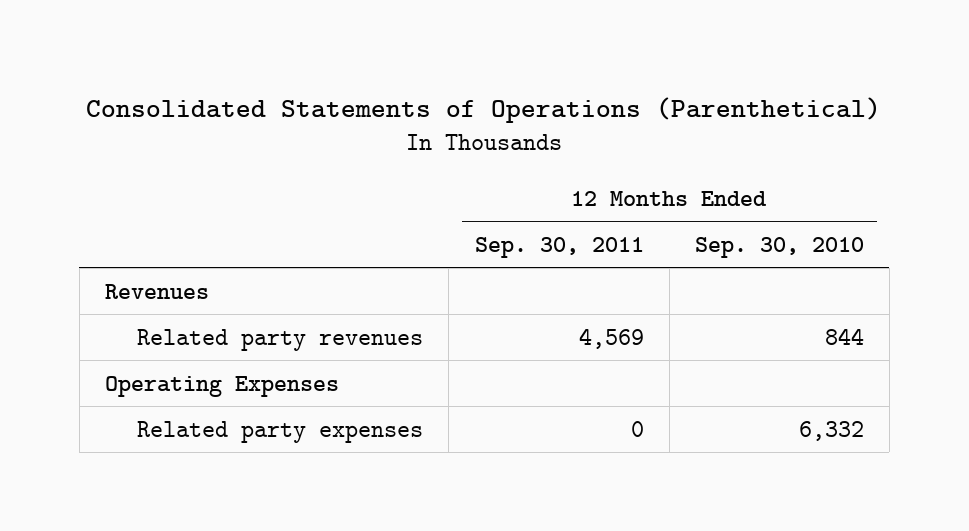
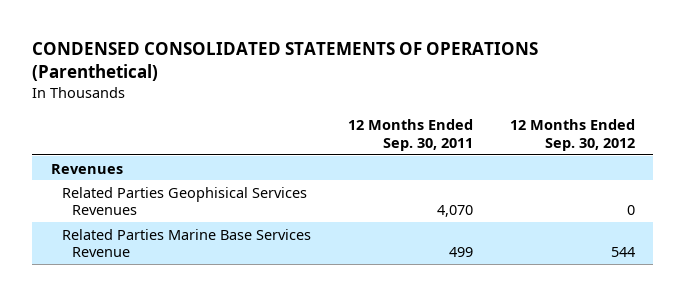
- Consolidated Statements of Operations (Parenthetical)
+ CONDENSED CONSOLIDATED STATEMENTS OF OPERATIONS (Parenthetical)
- | 12 Months Ended Sep. 30, 2011 | 12 Months Ended Sep. 30, 2010
+ | 12 Months Ended Sep. 30, 2011 | 12 Months Ended Sep. 30, 2012
- Related party revenues | 4,569 | 844
- Operating Expenses
- Related party expenses | 0 | 6,332
+ Related Parties Geophisical Services Revenues | 4,070 | 0
+ Related Parties Marine Base Services Revenue | 499 | 544

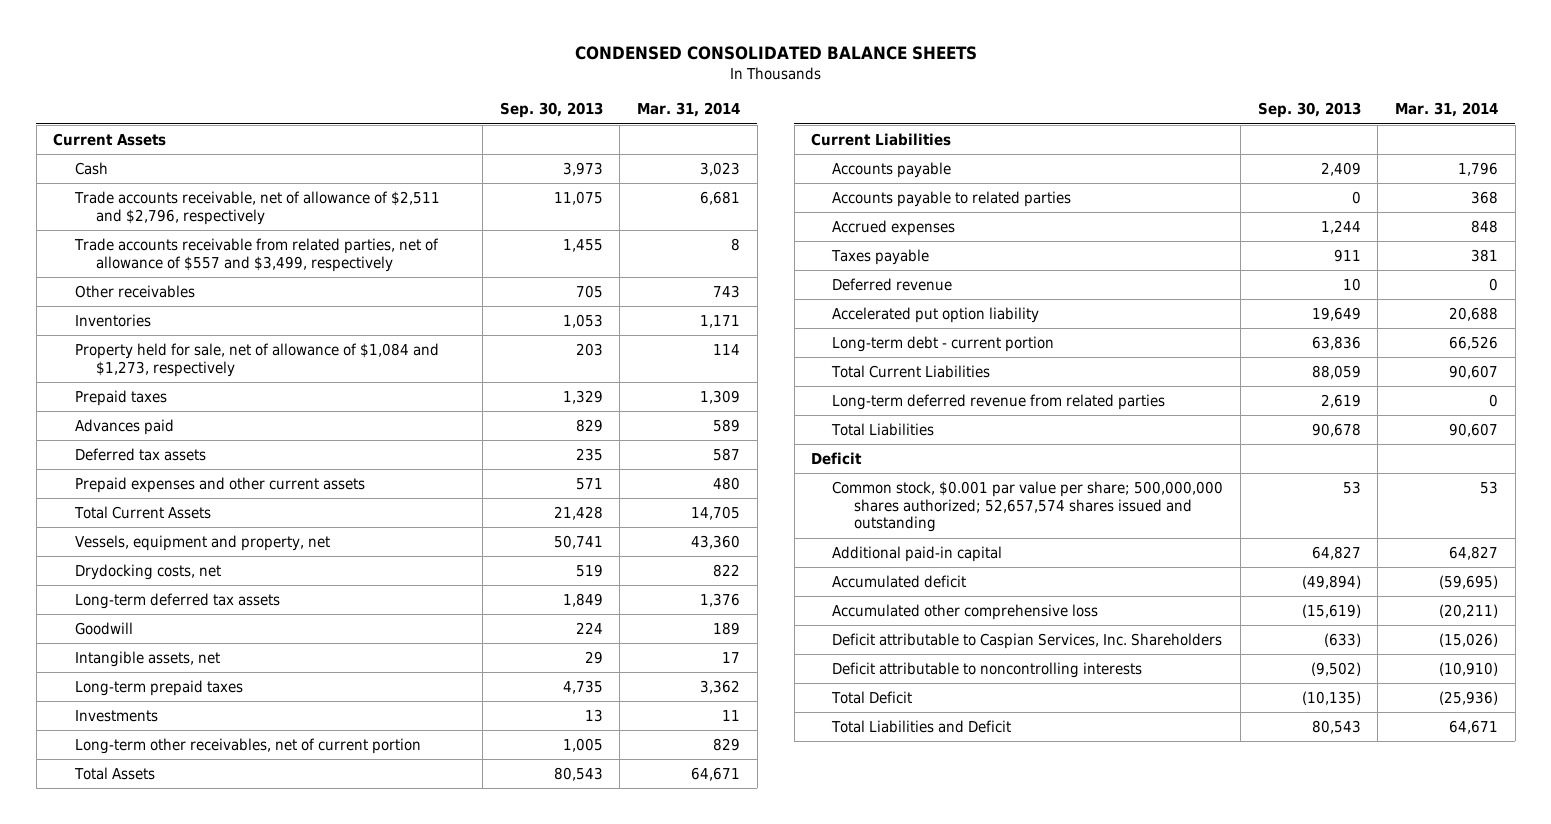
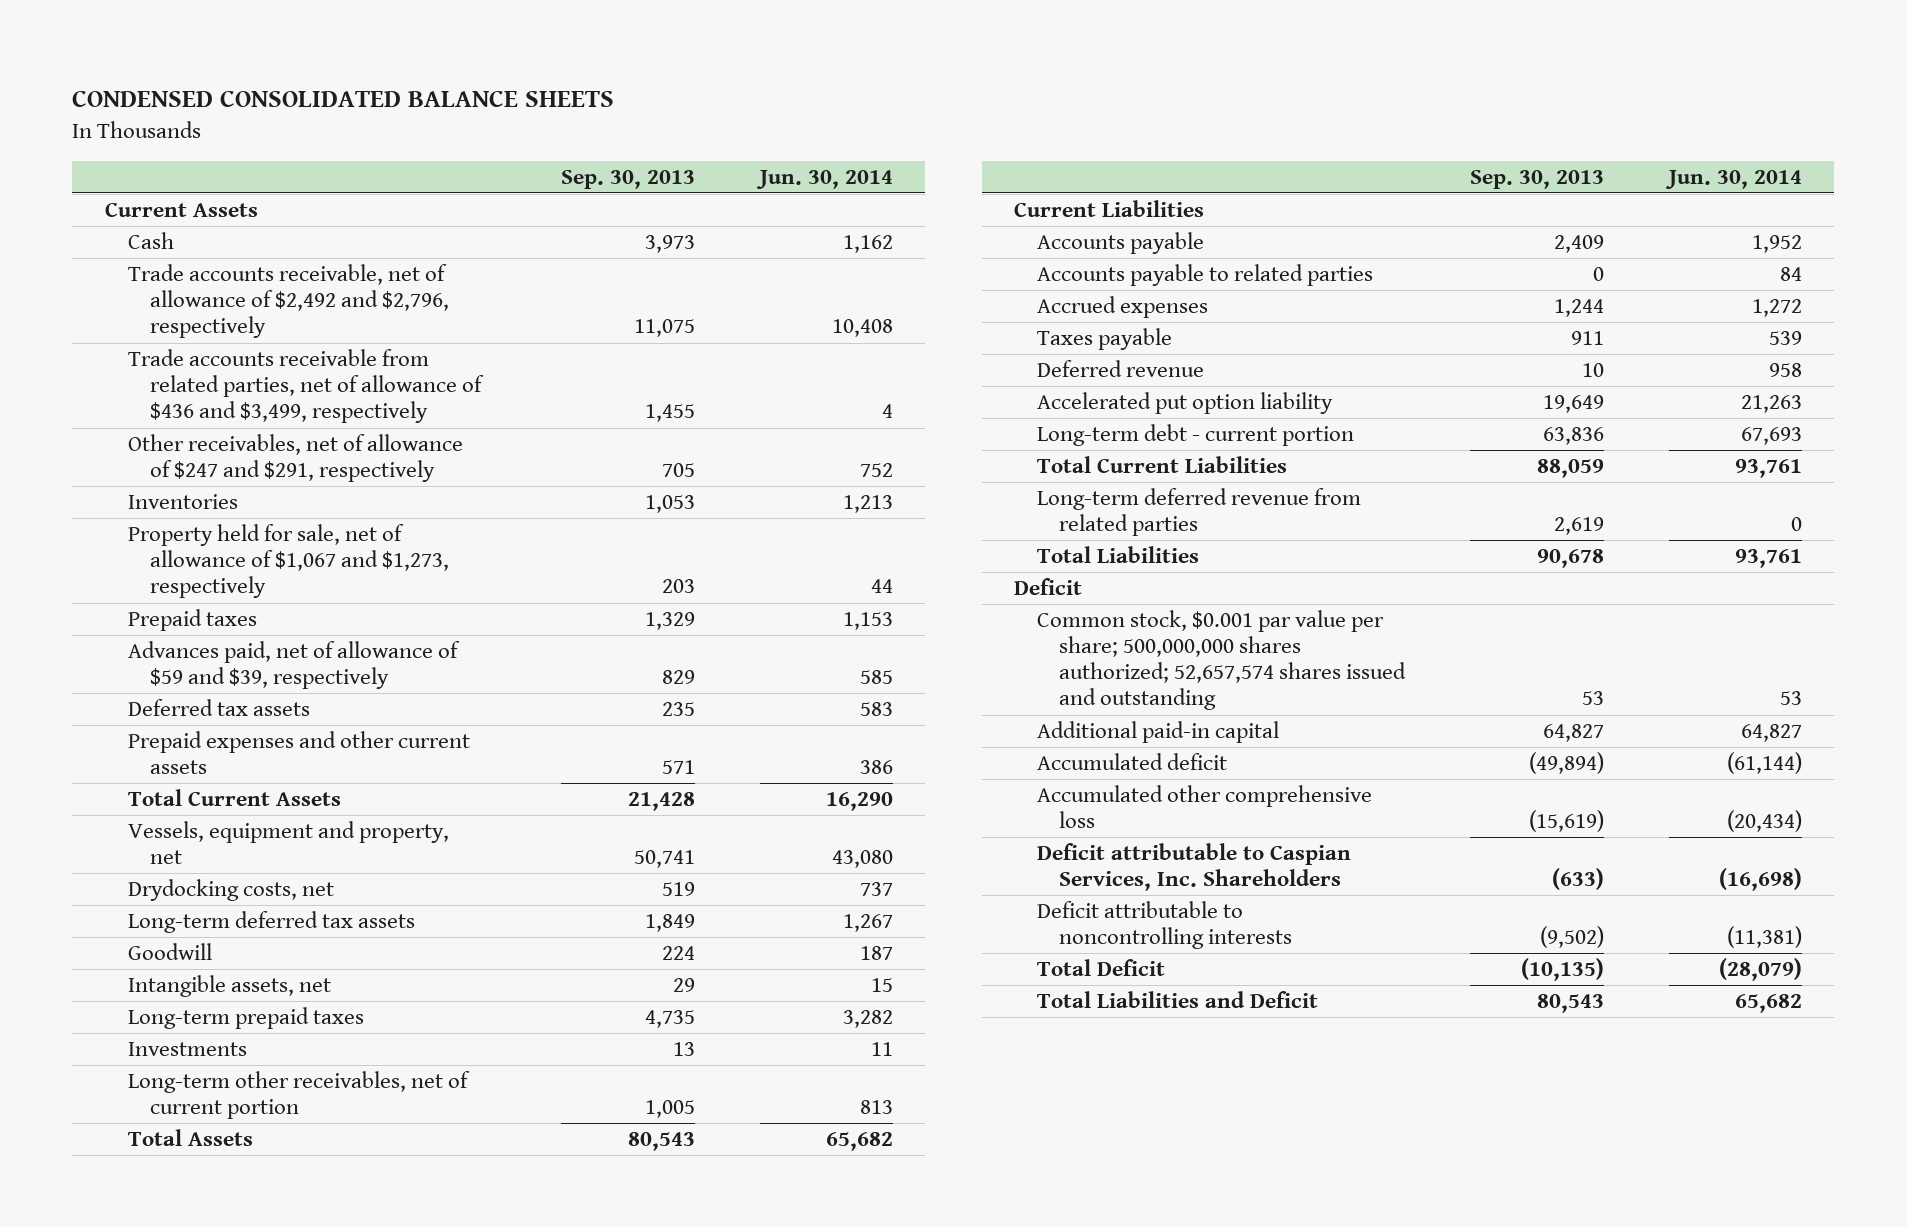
- | Sep. 30, 2013 | Mar. 31, 2014
+ | Sep. 30, 2013 | Jun. 30, 2014
- Trade accounts receivable, net of allowance of $2,511 and $2,796, respectively | 11,075 | 6,681
- Trade accounts receivable from related parties, net of allowance of $557 and $3,499, respectively | 1,455 | 8
- Other receivables | 705 | 743
+ Trade accounts receivable, net of allowance of $2,492 and $2,796, respectively | 11,075 | 10,408
+ Trade accounts receivable from related parties, net of allowance of $436 and $3,499, respectively | 1,455 | 4
+ Other receivables, net of allowance of $247 and $291, respectively | 705 | 752
- Property held for sale, net of allowance of $1,084 and $1,273, respectively | 203 | 114
+ Property held for sale, net of allowance of $1,067 and $1,273, respectively | 203 | 44
- Advances paid | 829 | 589
+ Advances paid, net of allowance of $59 and $39, respectively | 829 | 585

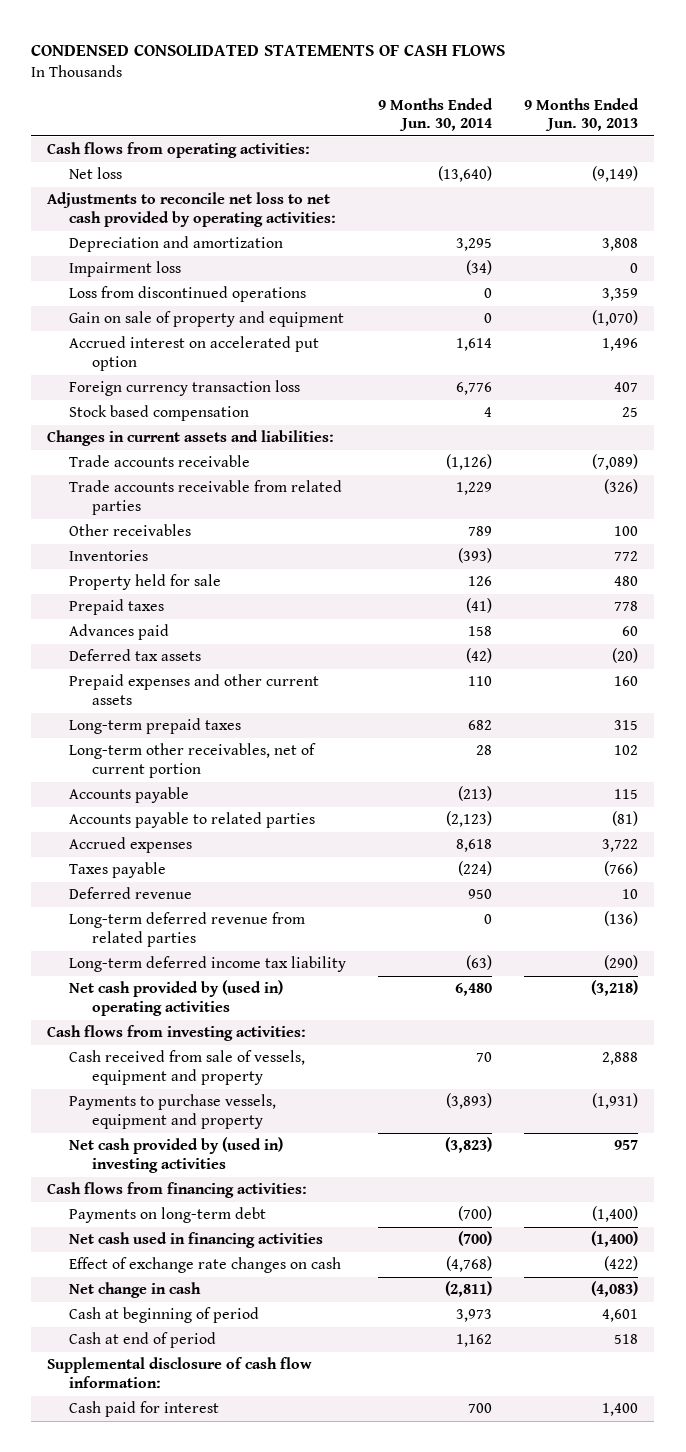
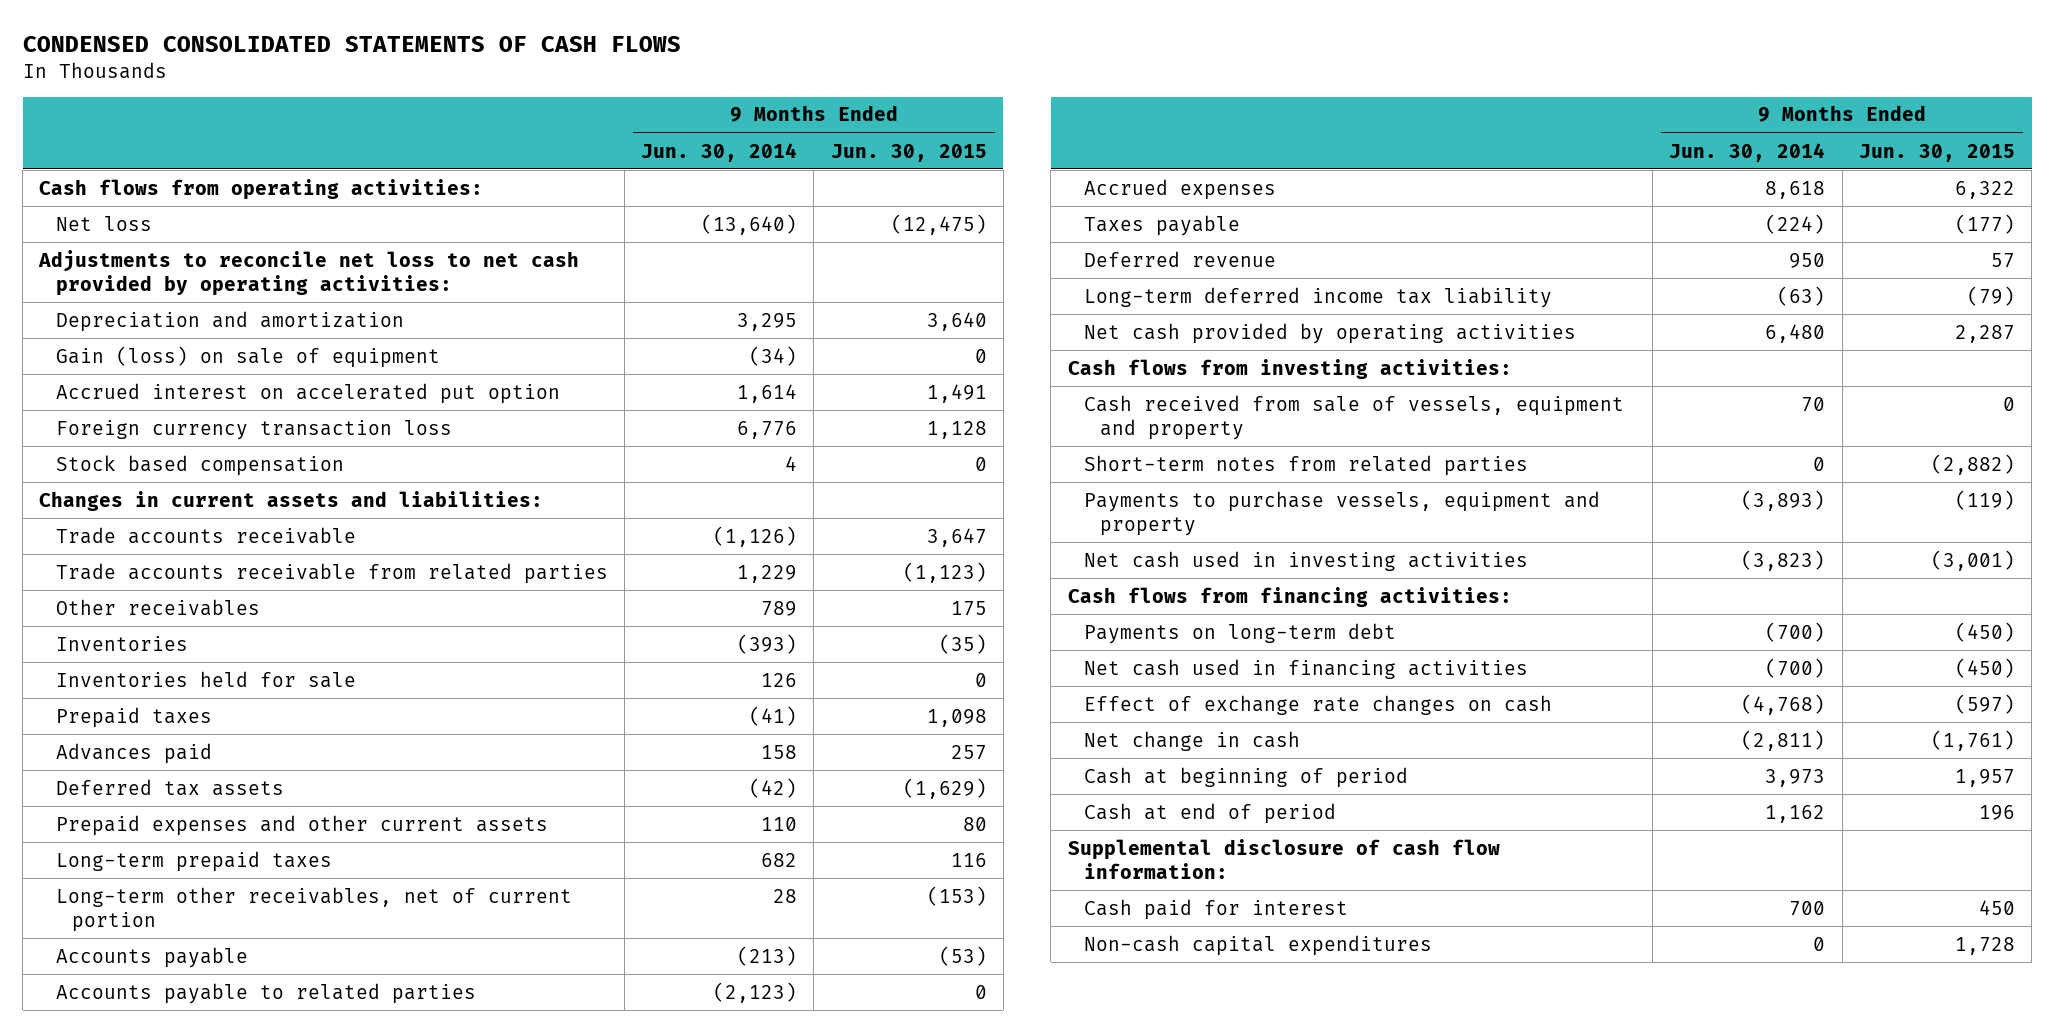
- | 9 Months Ended Jun. 30, 2014 | 9 Months Ended Jun. 30, 2013
+ | 9 Months Ended Jun. 30, 2014 | 9 Months Ended Jun. 30, 2015
- Impairment loss | (34) | 0
- Loss from discontinued operations | 0 | 3,359
- Gain on sale of property and equipment | 0 | (1,070)
+ Gain (loss) on sale of equipment | (34) | 0
- Property held for sale | 126 | 480
+ Inventories held for sale | 126 | 0
- Long-term deferred revenue from related parties | 0 | (136)
- Net cash provided by (used in) operating activities | 6,480 | (3,218)
+ Net cash provided by operating activities | 6,480 | 2,287
+ Short-term notes from related parties | 0 | (2,882)
- Net cash provided by (used in) investing activities | (3,823) | 957
+ Net cash used in investing activities | (3,823) | (3,001)
+ Non-cash capital expenditures | 0 | 1,728

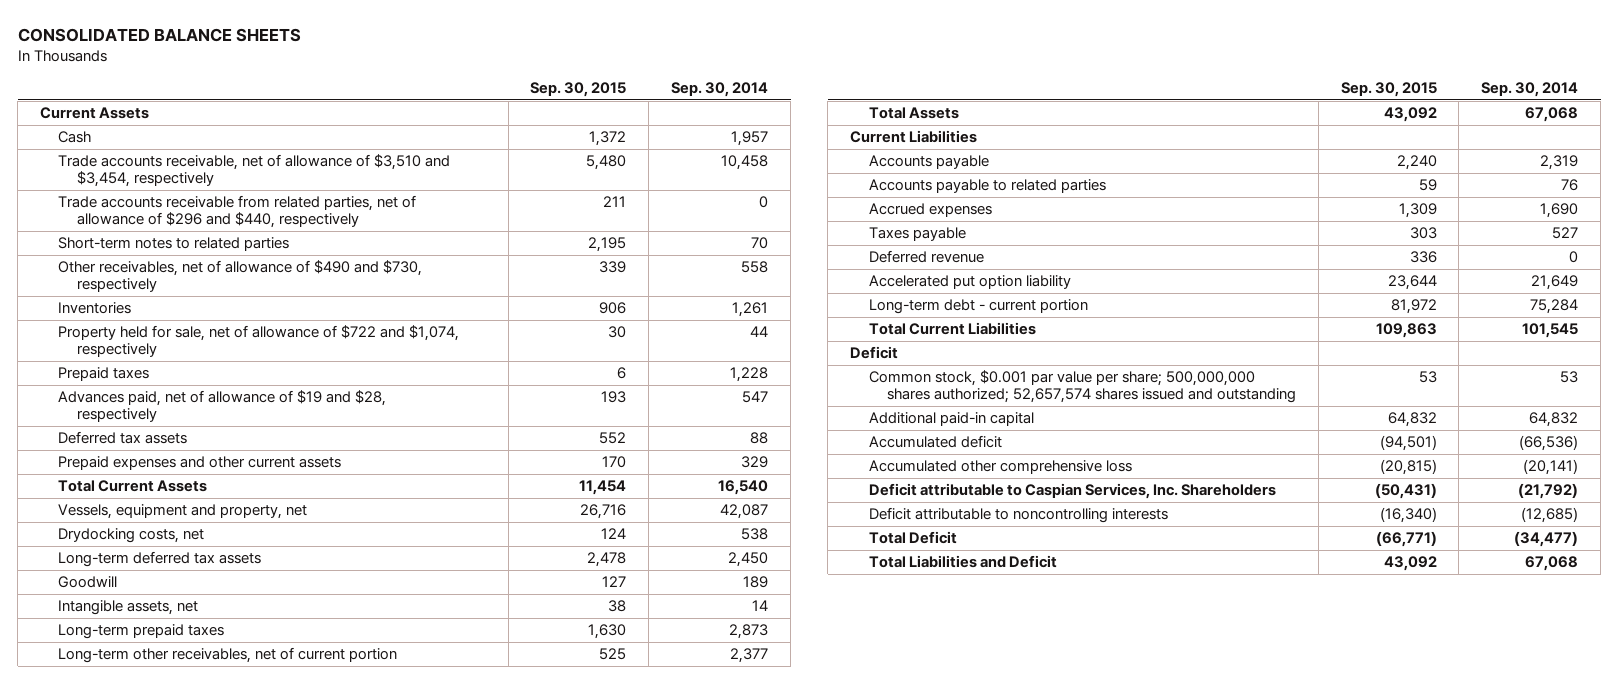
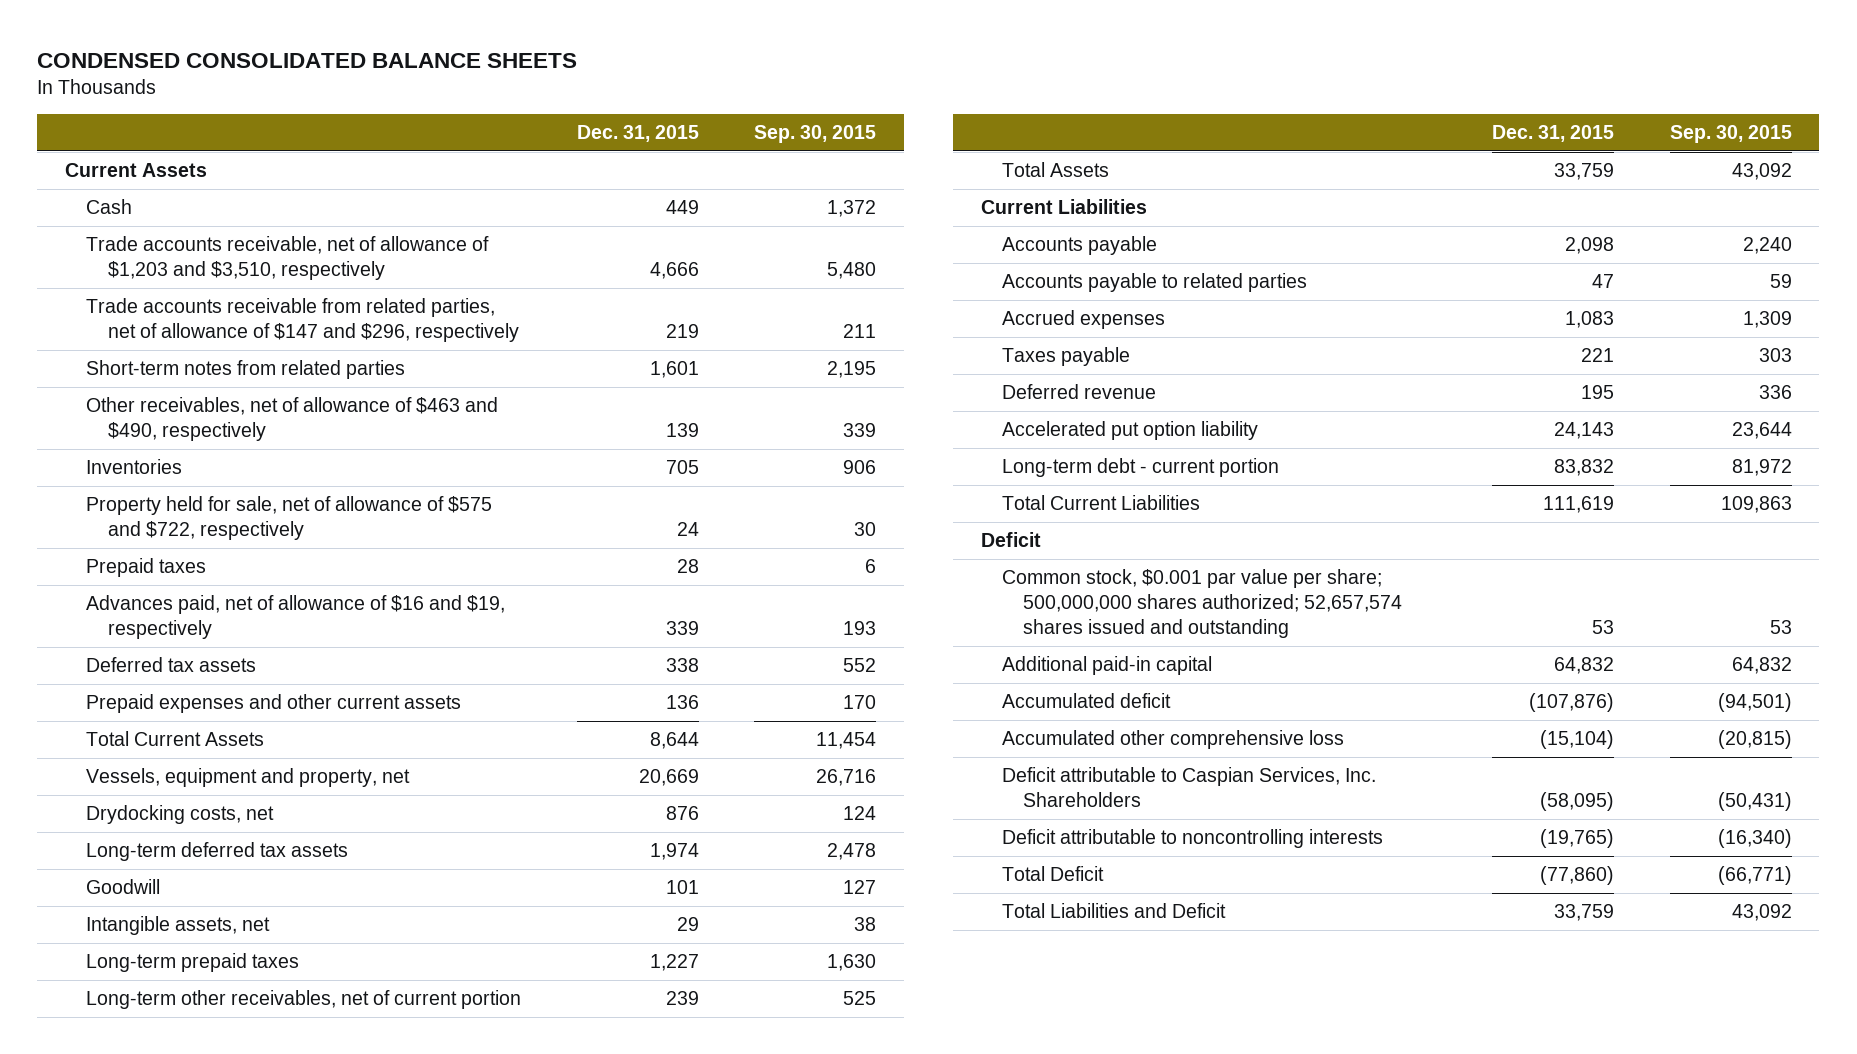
- CONSOLIDATED BALANCE SHEETS
+ CONDENSED CONSOLIDATED BALANCE SHEETS
- | Sep. 30, 2015 | Sep. 30, 2014
+ | Dec. 31, 2015 | Sep. 30, 2015
- Trade accounts receivable, net of allowance of $3,510 and $3,454, respectively | 5,480 | 10,458
- Trade accounts receivable from related parties, net of allowance of $296 and $440, respectively | 211 | 0
- Short-term notes to related parties | 2,195 | 70
- Other receivables, net of allowance of $490 and $730, respectively | 339 | 558
+ Trade accounts receivable, net of allowance of $1,203 and $3,510, respectively | 4,666 | 5,480
+ Trade accounts receivable from related parties, net of allowance of $147 and $296, respectively | 219 | 211
+ Short-term notes from related parties | 1,601 | 2,195
+ Other receivables, net of allowance of $463 and $490, respectively | 139 | 339
- Property held for sale, net of allowance of $722 and $1,074, respectively | 30 | 44
+ Property held for sale, net of allowance of $575 and $722, respectively | 24 | 30
- Advances paid, net of allowance of $19 and $28, respectively | 193 | 547
+ Advances paid, net of allowance of $16 and $19, respectively | 339 | 193

